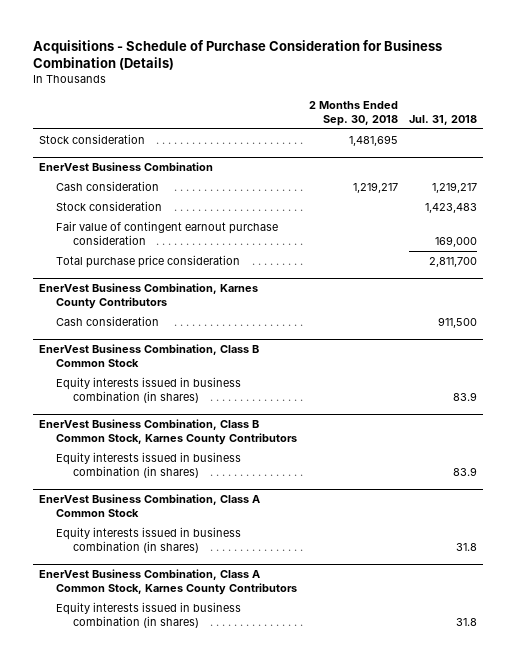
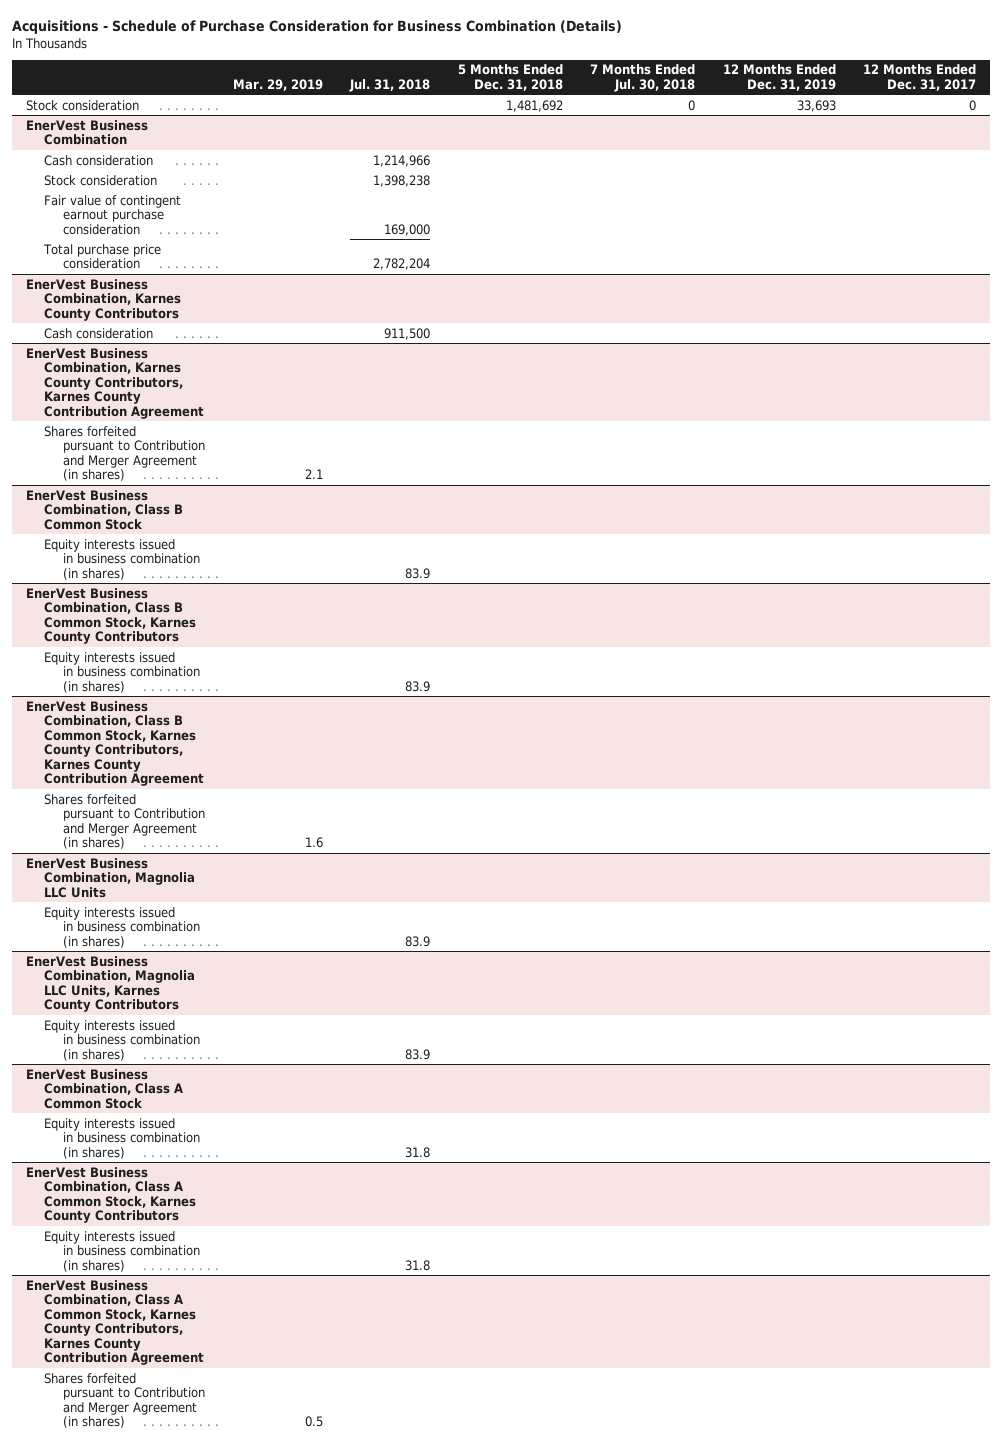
- | 2 Months Ended Sep. 30, 2018 | Jul. 31, 2018
+ | Mar. 29, 2019 | Jul. 31, 2018 | 5 Months Ended Dec. 31, 2018 | 7 Months Ended Jul. 30, 2018 | 12 Months Ended Dec. 31, 2019 | 12 Months Ended Dec. 31, 2017
@ EnerVest Business Combination
- Cash consideration | 1,219,217 | 1,219,217
- Stock consideration | | 1,423,483
+ Cash consideration | | 1,214,966 | | | |
+ Stock consideration | | 1,398,238 | | | |
- Total purchase price consideration | | 2,811,700
+ Total purchase price consideration | | 2,782,204 | | | |
+ EnerVest Business Combination, Karnes County Contributors, Karnes County Contribution Agreement
+ Shares forfeited pursuant to Contribution and Merger Agreement (in shares) | 2.1 | | | | |
+ EnerVest Business Combination, Class B Common Stock, Karnes County Contributors, Karnes County Contribution Agreement
+ Shares forfeited pursuant to Contribution and Merger Agreement (in shares) | 1.6 | | | | |
+ EnerVest Business Combination, Magnolia LLC Units
+ Equity interests issued in business combination (in shares) | | 83.9 | | | |
+ EnerVest Business Combination, Magnolia LLC Units, Karnes County Contributors
+ Equity interests issued in business combination (in shares) | | 83.9 | | | |
+ EnerVest Business Combination, Class A Common Stock, Karnes County Contributors, Karnes County Contribution Agreement
+ Shares forfeited pursuant to Contribution and Merger Agreement (in shares) | 0.5 | | | | |

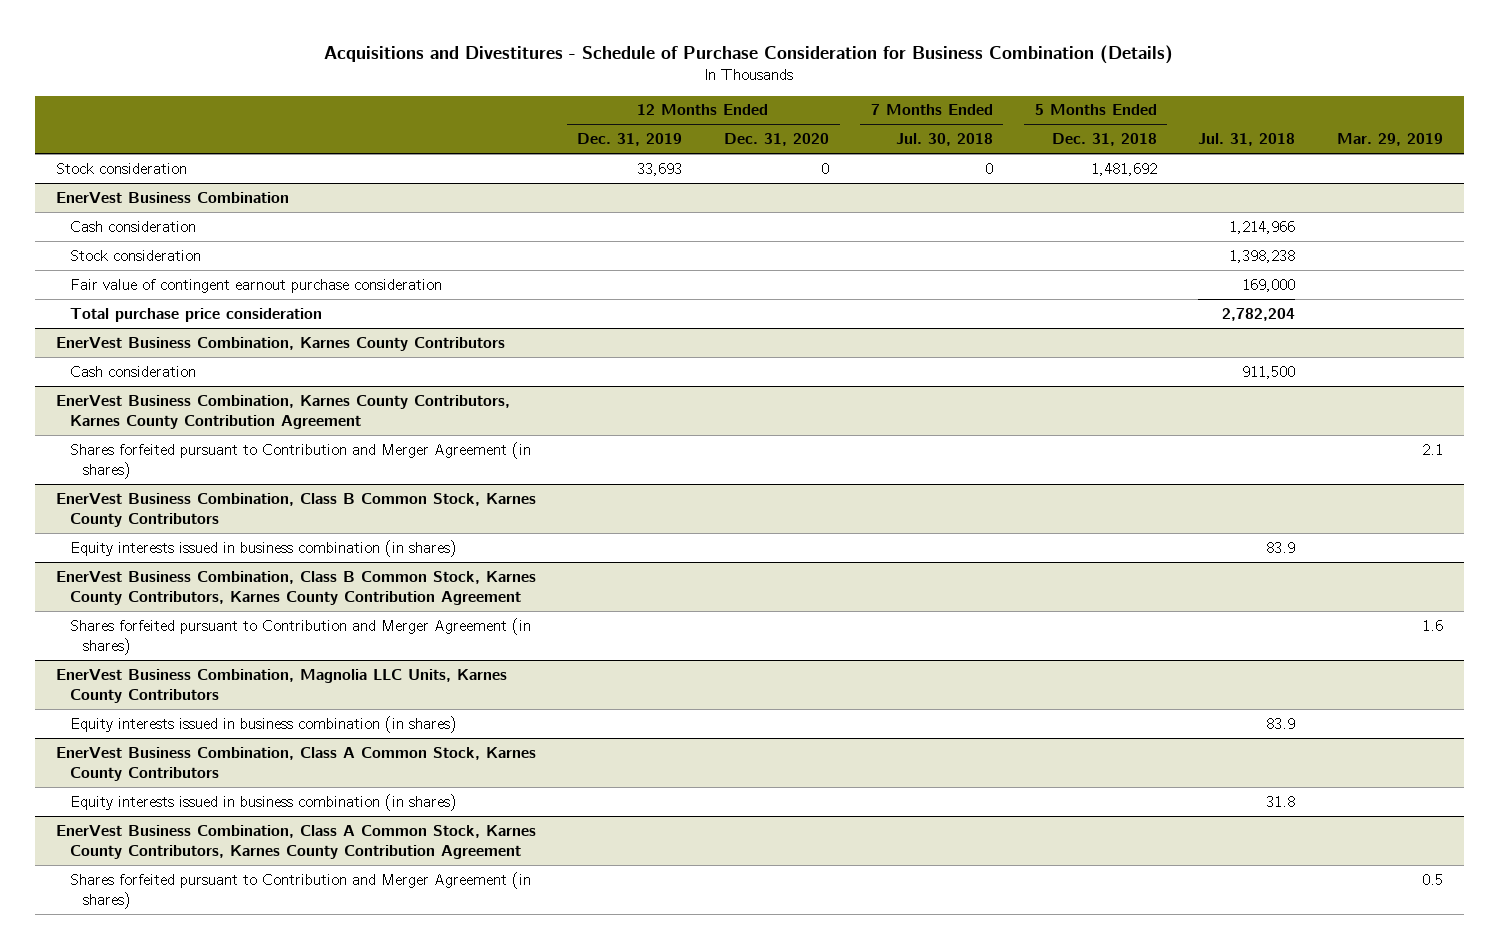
- Acquisitions - Schedule of Purchase Consideration for Business Combination (Details)
+ Acquisitions and Divestitures - Schedule of Purchase Consideration for Business Combination (Details)
- | Mar. 29, 2019 | Jul. 31, 2018 | 5 Months Ended Dec. 31, 2018 | 7 Months Ended Jul. 30, 2018 | 12 Months Ended Dec. 31, 2019 | 12 Months Ended Dec. 31, 2017
+ | 12 Months Ended Dec. 31, 2019 | 12 Months Ended Dec. 31, 2020 | 7 Months Ended Jul. 30, 2018 | 5 Months Ended Dec. 31, 2018 | Jul. 31, 2018 | Mar. 29, 2019
- EnerVest Business Combination, Class B Common Stock
- Equity interests issued in business combination (in shares) | | 83.9 | | | |
- EnerVest Business Combination, Magnolia LLC Units
- Equity interests issued in business combination (in shares) | | 83.9 | | | |
- EnerVest Business Combination, Class A Common Stock
- Equity interests issued in business combination (in shares) | | 31.8 | | | |

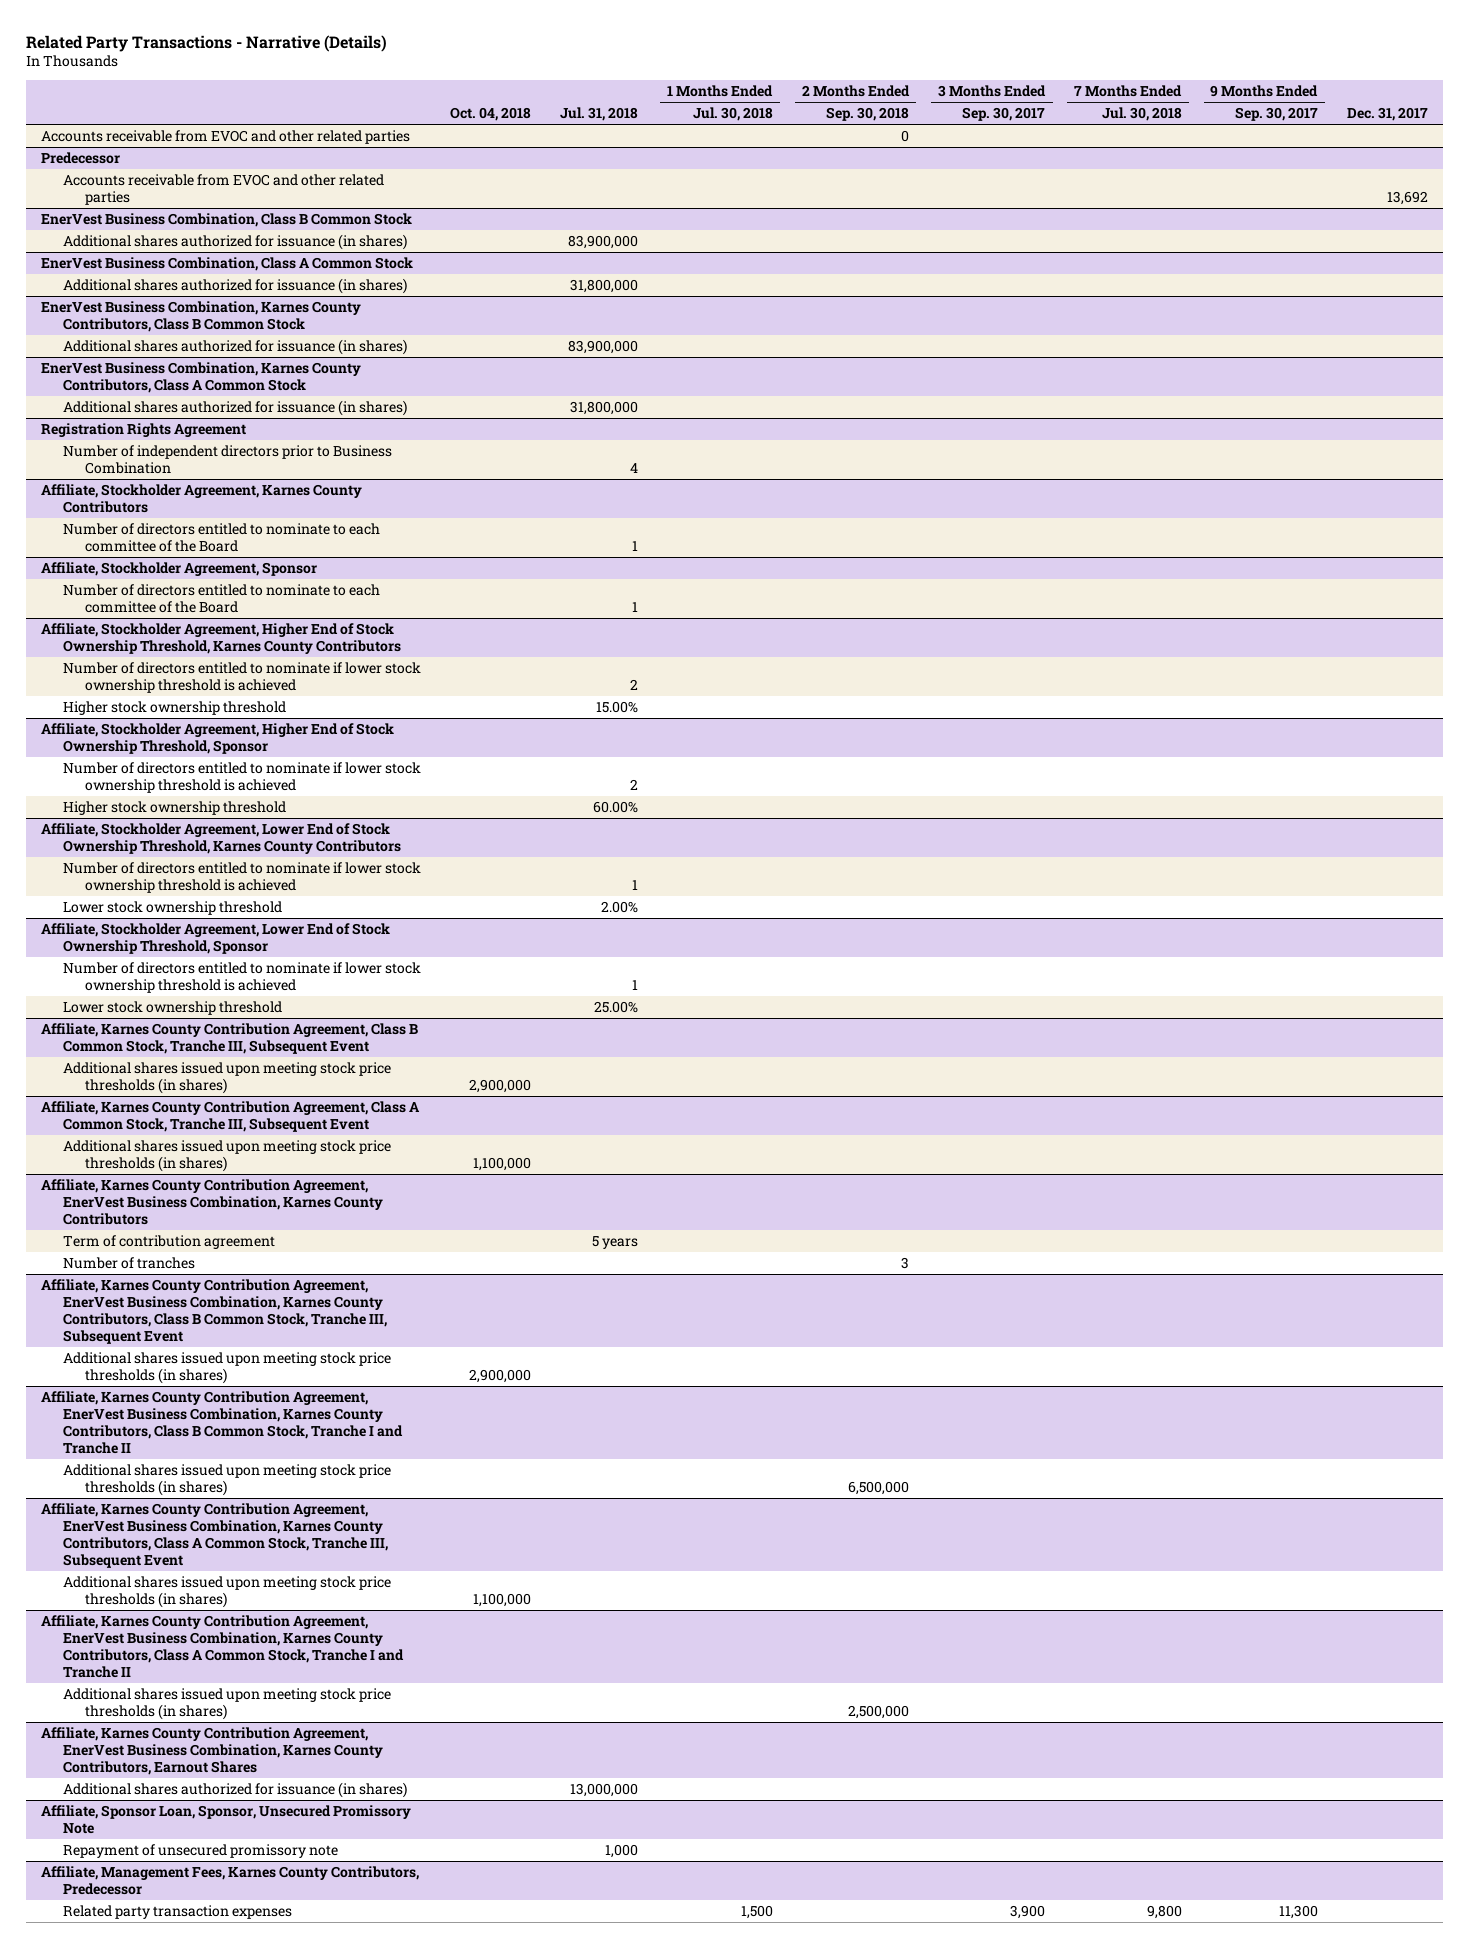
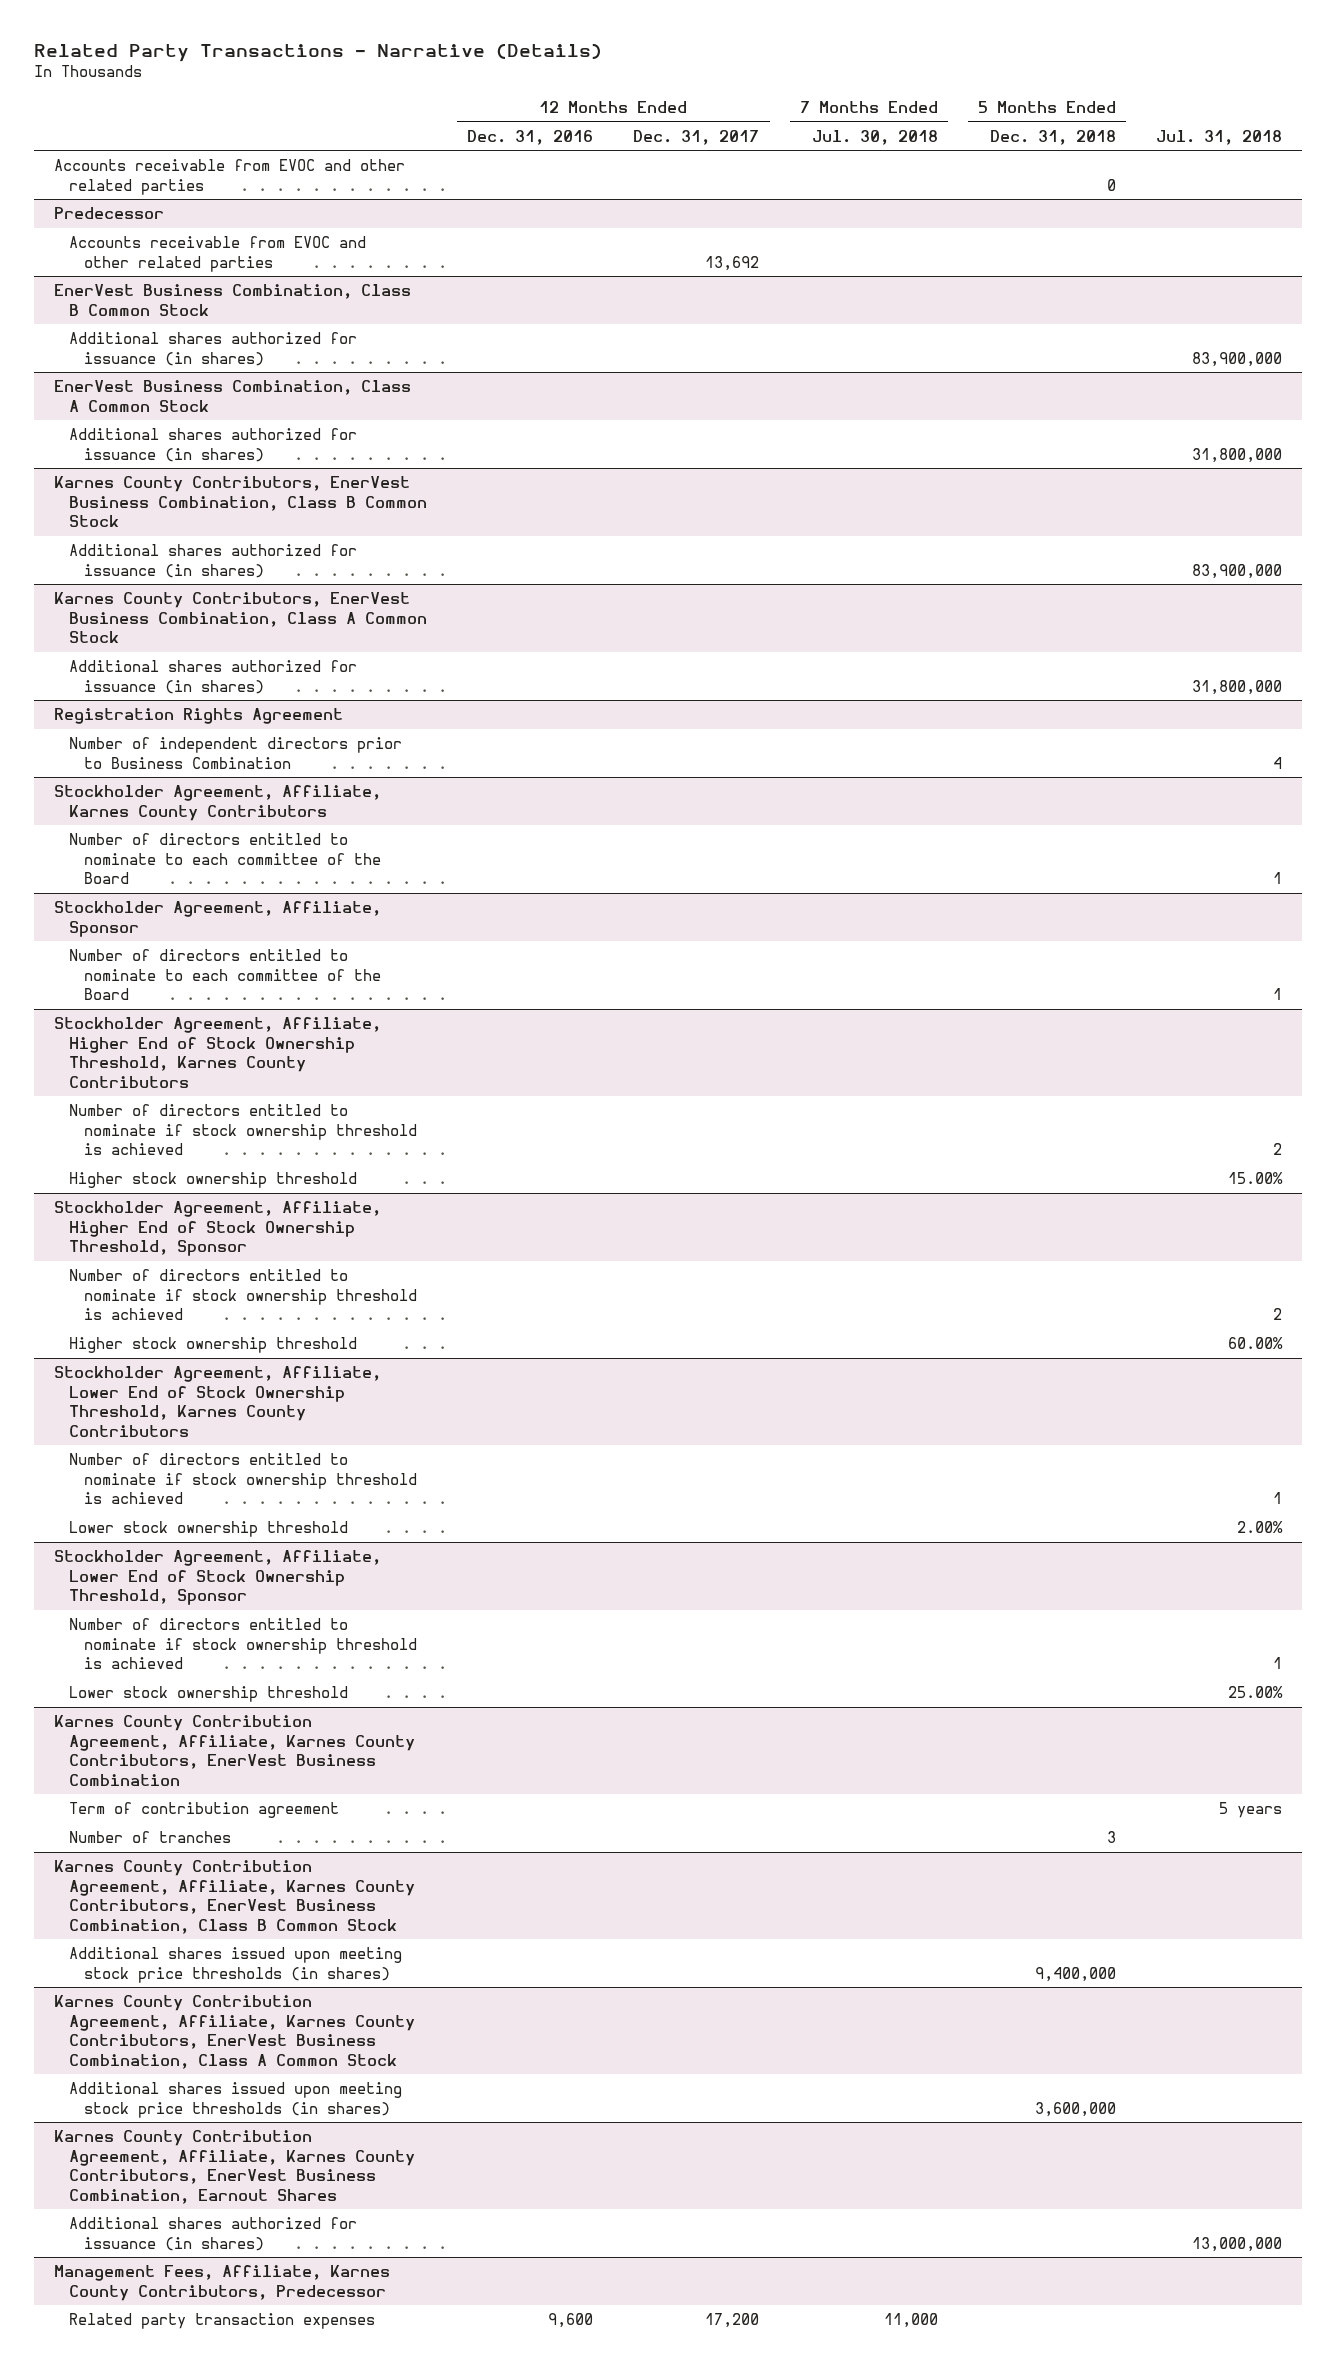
- | Oct. 04, 2018 | Jul. 31, 2018 | 1 Months Ended Jul. 30, 2018 | 2 Months Ended Sep. 30, 2018 | 3 Months Ended Sep. 30, 2017 | 7 Months Ended Jul. 30, 2018 | 9 Months Ended Sep. 30, 2017 | Dec. 31, 2017
+ | 12 Months Ended Dec. 31, 2016 | 12 Months Ended Dec. 31, 2017 | 7 Months Ended Jul. 30, 2018 | 5 Months Ended Dec. 31, 2018 | Jul. 31, 2018
- EnerVest Business Combination, Karnes County Contributors, Class B Common Stock
+ Karnes County Contributors, EnerVest Business Combination, Class B Common Stock
- EnerVest Business Combination, Karnes County Contributors, Class A Common Stock
+ Karnes County Contributors, EnerVest Business Combination, Class A Common Stock
- Affiliate, Stockholder Agreement, Karnes County Contributors
+ Stockholder Agreement, Affiliate, Karnes County Contributors
- Affiliate, Stockholder Agreement, Sponsor
+ Stockholder Agreement, Affiliate, Sponsor
- Affiliate, Stockholder Agreement, Higher End of Stock Ownership Threshold, Karnes County Contributors
- Number of directors entitled to nominate if lower stock ownership threshold is achieved | | 2 | | | | | |
+ Stockholder Agreement, Affiliate, Higher End of Stock Ownership Threshold, Karnes County Contributors
+ Number of directors entitled to nominate if stock ownership threshold is achieved | | | | | 2
- Affiliate, Stockholder Agreement, Higher End of Stock Ownership Threshold, Sponsor
- Number of directors entitled to nominate if lower stock ownership threshold is achieved | | 2 | | | | | |
+ Stockholder Agreement, Affiliate, Higher End of Stock Ownership Threshold, Sponsor
+ Number of directors entitled to nominate if stock ownership threshold is achieved | | | | | 2
- Affiliate, Stockholder Agreement, Lower End of Stock Ownership Threshold, Karnes County Contributors
- Number of directors entitled to nominate if lower stock ownership threshold is achieved | | 1 | | | | | |
+ Stockholder Agreement, Affiliate, Lower End of Stock Ownership Threshold, Karnes County Contributors
+ Number of directors entitled to nominate if stock ownership threshold is achieved | | | | | 1
- Affiliate, Stockholder Agreement, Lower End of Stock Ownership Threshold, Sponsor
- Number of directors entitled to nominate if lower stock ownership threshold is achieved | | 1 | | | | | |
+ Stockholder Agreement, Affiliate, Lower End of Stock Ownership Threshold, Sponsor
+ Number of directors entitled to nominate if stock ownership threshold is achieved | | | | | 1
- Affiliate, Karnes County Contribution Agreement, Class B Common Stock, Tranche III, Subsequent Event
- Additional shares issued upon meeting stock price thresholds (in shares) | 2,900,000 | | | | | | |
- Affiliate, Karnes County Contribution Agreement, Class A Common Stock, Tranche III, Subsequent Event
- Additional shares issued upon meeting stock price thresholds (in shares) | 1,100,000 | | | | | | |
- Affiliate, Karnes County Contribution Agreement, EnerVest Business Combination, Karnes County Contributors
+ Karnes County Contribution Agreement, Affiliate, Karnes County Contributors, EnerVest Business Combination
- Affiliate, Karnes County Contribution Agreement, EnerVest Business Combination, Karnes County Contributors, Class B Common Stock, Tranche III, Subsequent Event
- Additional shares issued upon meeting stock price thresholds (in shares) | 2,900,000 | | | | | | |
- Affiliate, Karnes County Contribution Agreement, EnerVest Business Combination, Karnes County Contributors, Class B Common Stock, Tranche I and Tranche II
- Additional shares issued upon meeting stock price thresholds (in shares) | | | | 6,500,000 | | | |
- Affiliate, Karnes County Contribution Agreement, EnerVest Business Combination, Karnes County Contributors, Class A Common Stock, Tranche III, Subsequent Event
+ Karnes County Contribution Agreement, Affiliate, Karnes County Contributors, EnerVest Business Combination, Class B Common Stock
- Affiliate, Karnes County Contribution Agreement, EnerVest Business Combination, Karnes County Contributors, Class A Common Stock, Tranche I and Tranche II
+ Karnes County Contribution Agreement, Affiliate, Karnes County Contributors, EnerVest Business Combination, Class A Common Stock
- Affiliate, Karnes County Contribution Agreement, EnerVest Business Combination, Karnes County Contributors, Earnout Shares
+ Karnes County Contribution Agreement, Affiliate, Karnes County Contributors, EnerVest Business Combination, Earnout Shares
- Affiliate, Sponsor Loan, Sponsor, Unsecured Promissory Note
- Repayment of unsecured promissory note | | 1,000 | | | | | |
- Affiliate, Management Fees, Karnes County Contributors, Predecessor
- Related party transaction expenses | | | 1,500 | | 3,900 | 9,800 | 11,300 |
+ Management Fees, Affiliate, Karnes County Contributors, Predecessor
+ Related party transaction expenses | 9,600 | 17,200 | 11,000 | |

